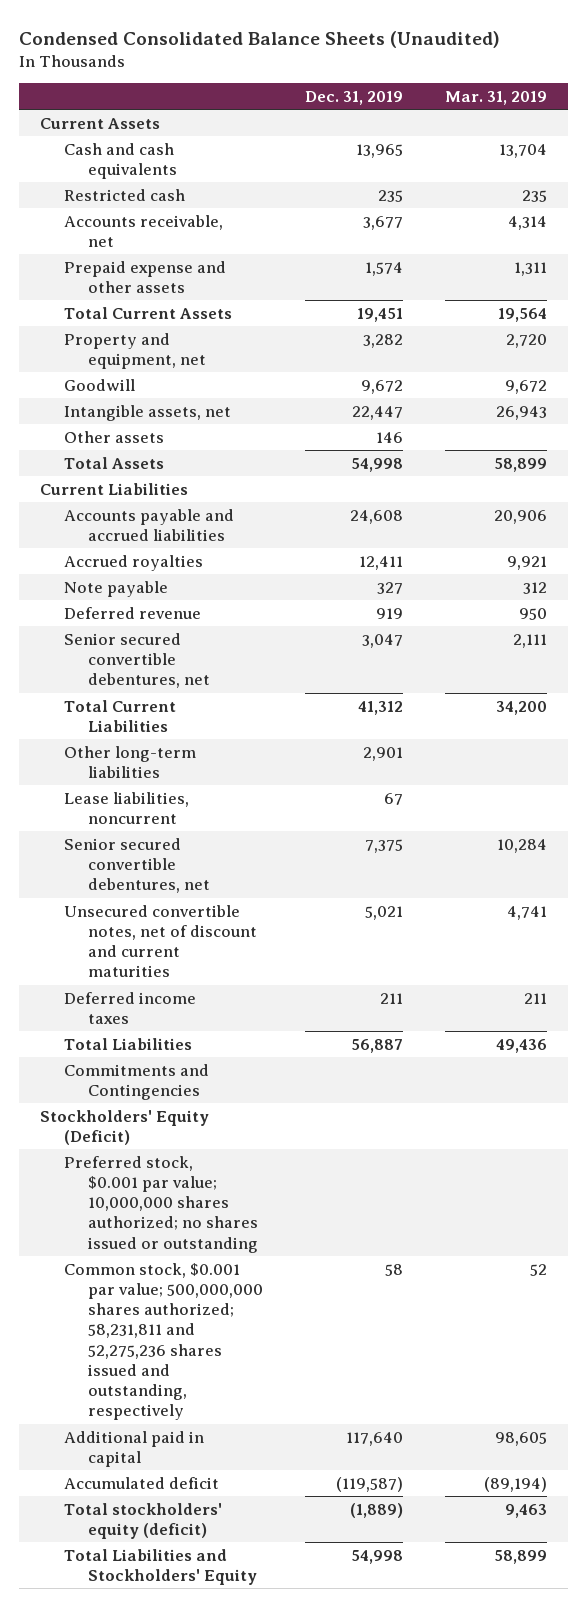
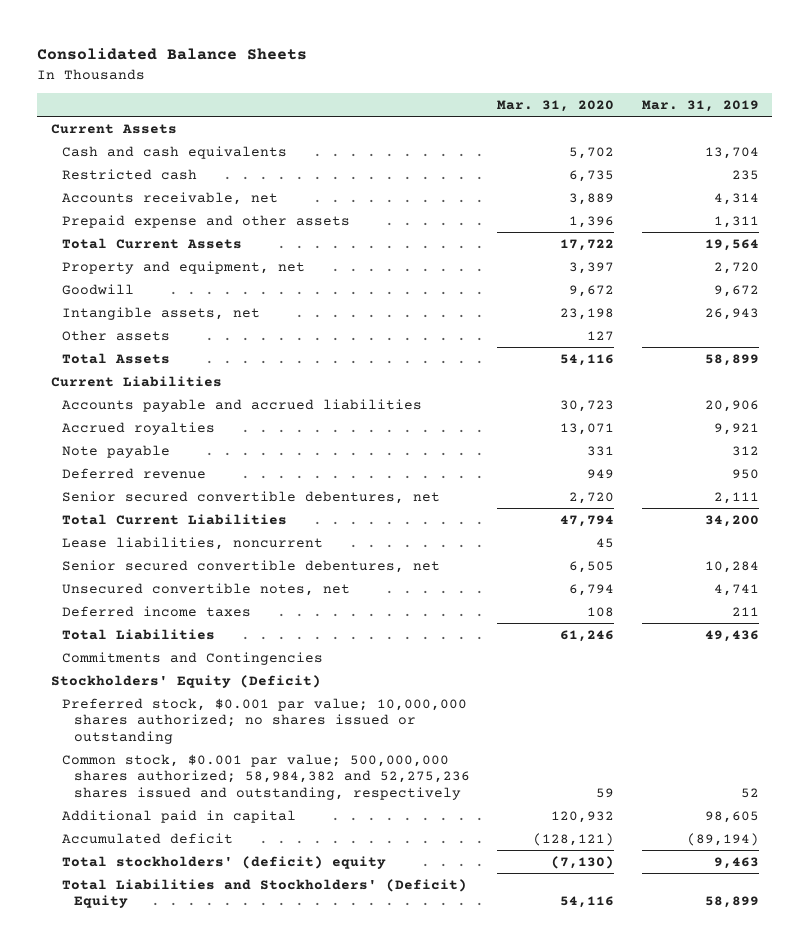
- Condensed Consolidated Balance Sheets (Unaudited)
+ Consolidated Balance Sheets
- | Dec. 31, 2019 | Mar. 31, 2019
+ | Mar. 31, 2020 | Mar. 31, 2019
- Other long-term liabilities | 2,901 |
- Unsecured convertible notes, net of discount and current maturities | 5,021 | 4,741
+ Unsecured convertible notes, net | 6,794 | 4,741
- Common stock, $0.001 par value; 500,000,000 shares authorized; 58,231,811 and 52,275,236 shares issued and outstanding, respectively | 58 | 52
+ Common stock, $0.001 par value; 500,000,000 shares authorized; 58,984,382 and 52,275,236 shares issued and outstanding, respectively | 59 | 52
- Total stockholders' equity (deficit) | (1,889) | 9,463
- Total Liabilities and Stockholders' Equity | 54,998 | 58,899
+ Total stockholders' (deficit) equity | (7,130) | 9,463
+ Total Liabilities and Stockholders' (Deficit) Equity | 54,116 | 58,899

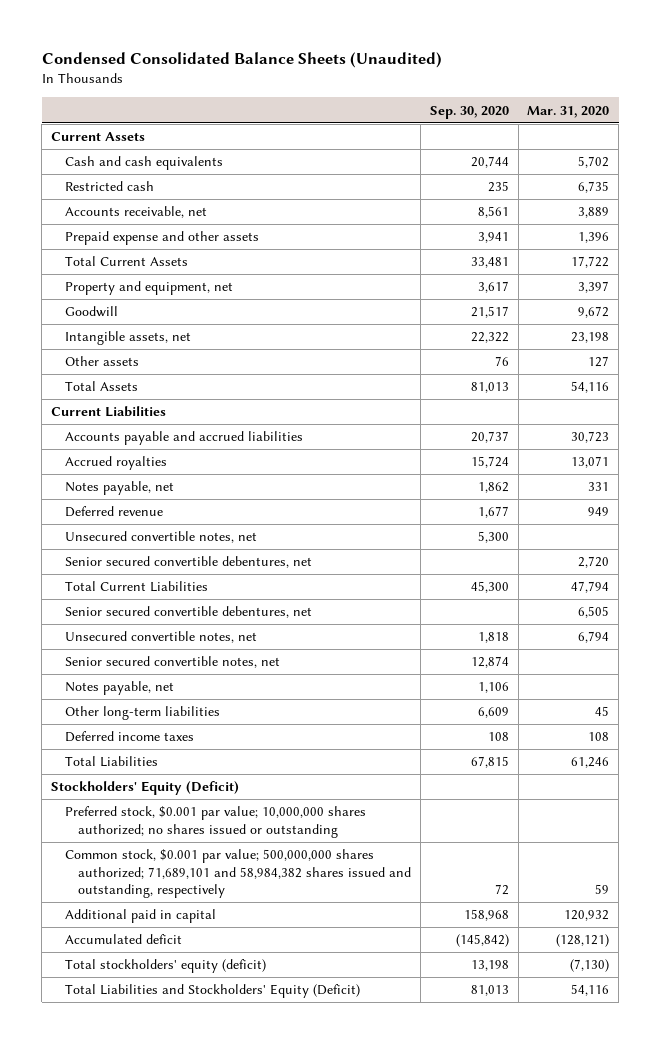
- Consolidated Balance Sheets
+ Condensed Consolidated Balance Sheets (Unaudited)
- | Mar. 31, 2020 | Mar. 31, 2019
+ | Sep. 30, 2020 | Mar. 31, 2020
- Note payable | 331 | 312
+ Notes payable, net | 1,862 | 331
+ Unsecured convertible notes, net | 5,300 |
- Lease liabilities, noncurrent | 45 |
+ Senior secured convertible notes, net | 12,874 |
+ Notes payable, net | 1,106 |
+ Other long-term liabilities | 6,609 | 45
- Commitments and Contingencies
- Common stock, $0.001 par value; 500,000,000 shares authorized; 58,984,382 and 52,275,236 shares issued and outstanding, respectively | 59 | 52
+ Common stock, $0.001 par value; 500,000,000 shares authorized; 71,689,101 and 58,984,382 shares issued and outstanding, respectively | 72 | 59
- Total stockholders' (deficit) equity | (7,130) | 9,463
- Total Liabilities and Stockholders' (Deficit) Equity | 54,116 | 58,899
+ Total stockholders' equity (deficit) | 13,198 | (7,130)
+ Total Liabilities and Stockholders' Equity (Deficit) | 81,013 | 54,116

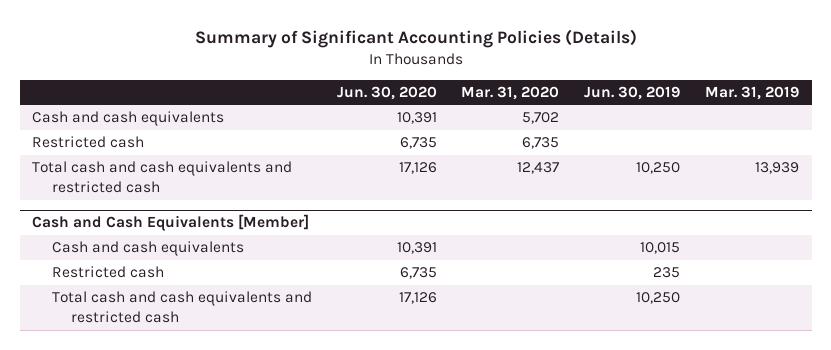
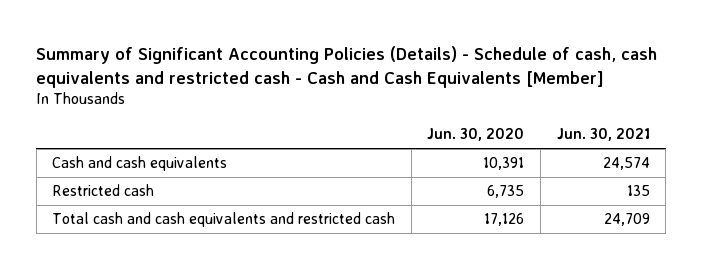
- Summary of Significant Accounting Policies (Details)
+ Summary of Significant Accounting Policies (Details) - Schedule of cash, cash equivalents and restricted cash - Cash and Cash Equivalents [Member]
- | Jun. 30, 2020 | Mar. 31, 2020 | Jun. 30, 2019 | Mar. 31, 2019
+ | Jun. 30, 2020 | Jun. 30, 2021
- Cash and Cash Equivalents [Member]
- Cash and cash equivalents | 10,391 | | 10,015 |
- Restricted cash | 6,735 | | 235 |
- Total cash and cash equivalents and restricted cash | 17,126 | | 10,250 |

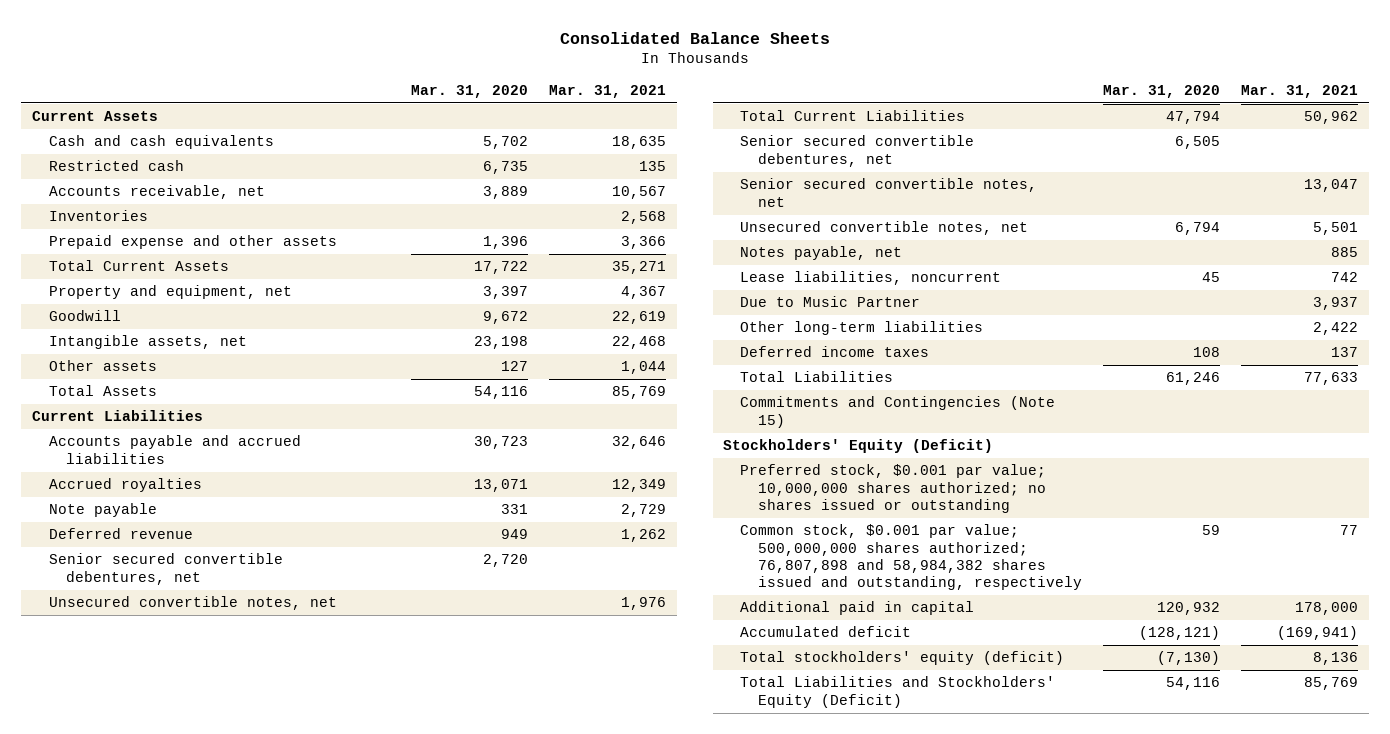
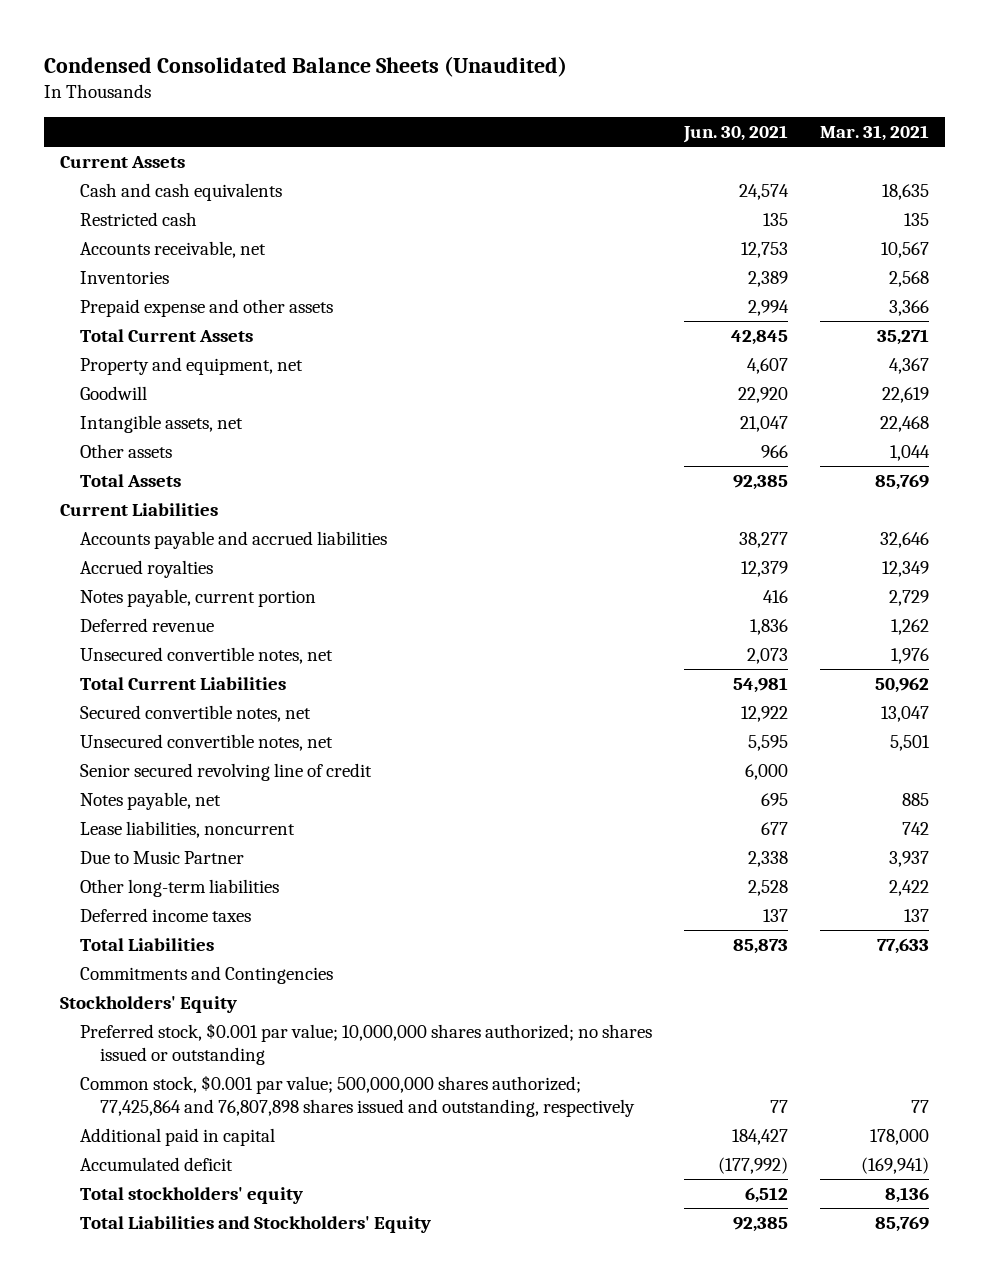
- Consolidated Balance Sheets
+ Condensed Consolidated Balance Sheets (Unaudited)
- | Mar. 31, 2020 | Mar. 31, 2021
+ | Jun. 30, 2021 | Mar. 31, 2021
- Note payable | 331 | 2,729
+ Notes payable, current portion | 416 | 2,729
- Senior secured convertible debentures, net | 2,720 |
- Senior secured convertible debentures, net | 6,505 |
- Senior secured convertible notes, net | | 13,047
+ Secured convertible notes, net | 12,922 | 13,047
+ Senior secured revolving line of credit | 6,000 |
- Commitments and Contingencies (Note 15)
- Stockholders' Equity (Deficit)
+ Commitments and Contingencies
+ Stockholders' Equity
- Common stock, $0.001 par value; 500,000,000 shares authorized; 76,807,898 and 58,984,382 shares issued and outstanding, respectively | 59 | 77
+ Common stock, $0.001 par value; 500,000,000 shares authorized; 77,425,864 and 76,807,898 shares issued and outstanding, respectively | 77 | 77
- Total stockholders' equity (deficit) | (7,130) | 8,136
- Total Liabilities and Stockholders' Equity (Deficit) | 54,116 | 85,769
+ Total stockholders' equity | 6,512 | 8,136
+ Total Liabilities and Stockholders' Equity | 92,385 | 85,769

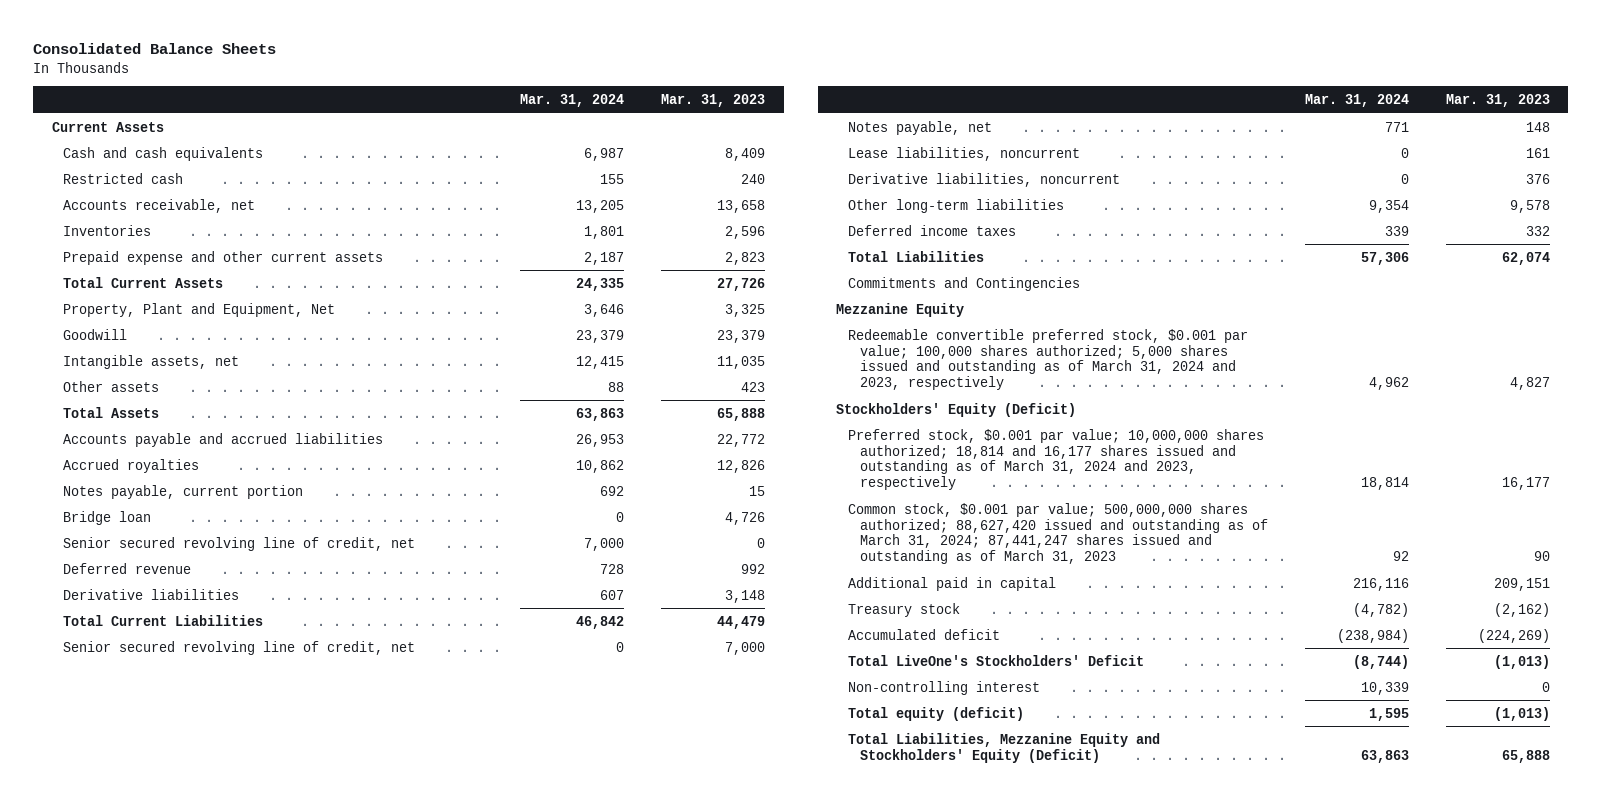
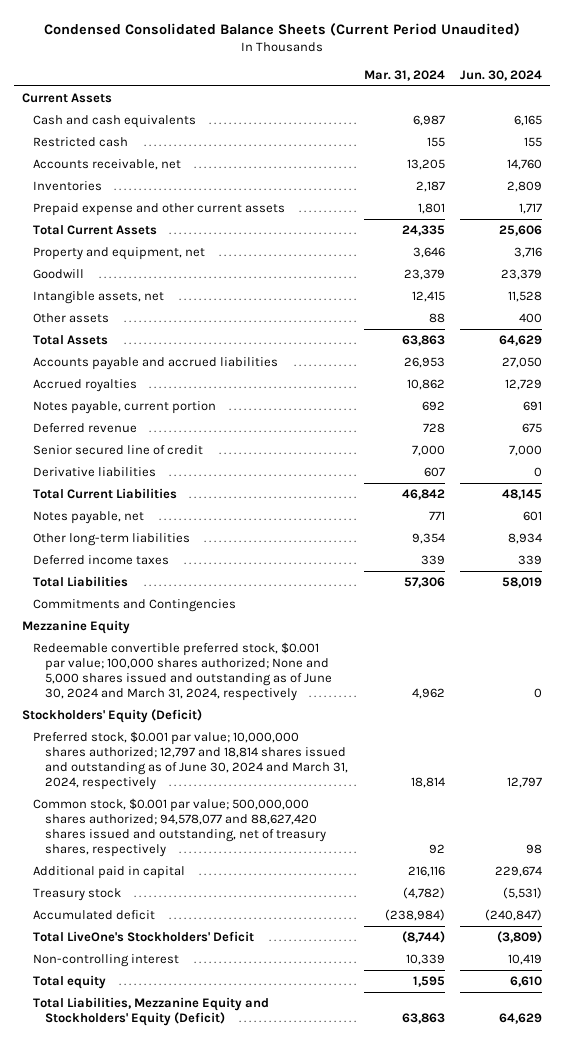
- Consolidated Balance Sheets
+ Condensed Consolidated Balance Sheets (Current Period Unaudited)
- | Mar. 31, 2024 | Mar. 31, 2023
+ | Mar. 31, 2024 | Jun. 30, 2024
- Inventories | 1,801 | 2,596
- Prepaid expense and other current assets | 2,187 | 2,823
+ Inventories | 2,187 | 2,809
+ Prepaid expense and other current assets | 1,801 | 1,717
- Property, Plant and Equipment, Net | 3,646 | 3,325
+ Property and equipment, net | 3,646 | 3,716
- Bridge loan | 0 | 4,726
- Senior secured revolving line of credit, net | 7,000 | 0
+ Senior secured line of credit | 7,000 | 7,000
- Senior secured revolving line of credit, net | 0 | 7,000
- Lease liabilities, noncurrent | 0 | 161
- Derivative liabilities, noncurrent | 0 | 376
- Redeemable convertible preferred stock, $0.001 par value; 100,000 shares authorized; 5,000 shares issued and outstanding as of March 31, 2024 and 2023, respectively | 4,962 | 4,827
+ Redeemable convertible preferred stock, $0.001 par value; 100,000 shares authorized; None and 5,000 shares issued and outstanding as of June 30, 2024 and March 31, 2024, respectively | 4,962 | 0
- Preferred stock, $0.001 par value; 10,000,000 shares authorized; 18,814 and 16,177 shares issued and outstanding as of March 31, 2024 and 2023, respectively | 18,814 | 16,177
- Common stock, $0.001 par value; 500,000,000 shares authorized; 88,627,420 issued and outstanding as of March 31, 2024; 87,441,247 shares issued and outstanding as of March 31, 2023 | 92 | 90
+ Preferred stock, $0.001 par value; 10,000,000 shares authorized; 12,797 and 18,814 shares issued and outstanding as of June 30, 2024 and March 31, 2024, respectively | 18,814 | 12,797
+ Common stock, $0.001 par value; 500,000,000 shares authorized; 94,578,077 and 88,627,420 shares issued and outstanding, net of treasury shares, respectively | 92 | 98
- Total equity (deficit) | 1,595 | (1,013)
+ Total equity | 1,595 | 6,610

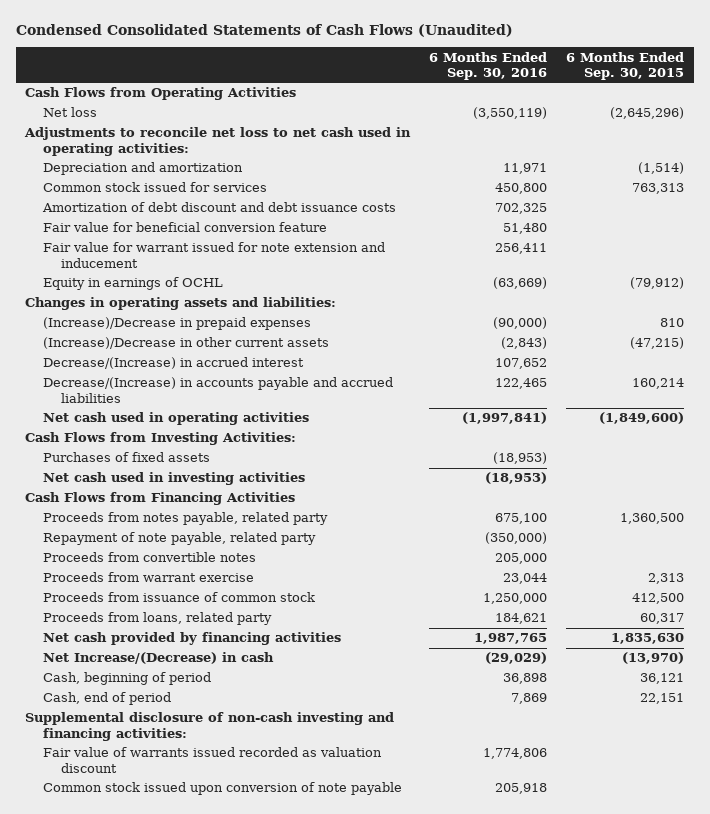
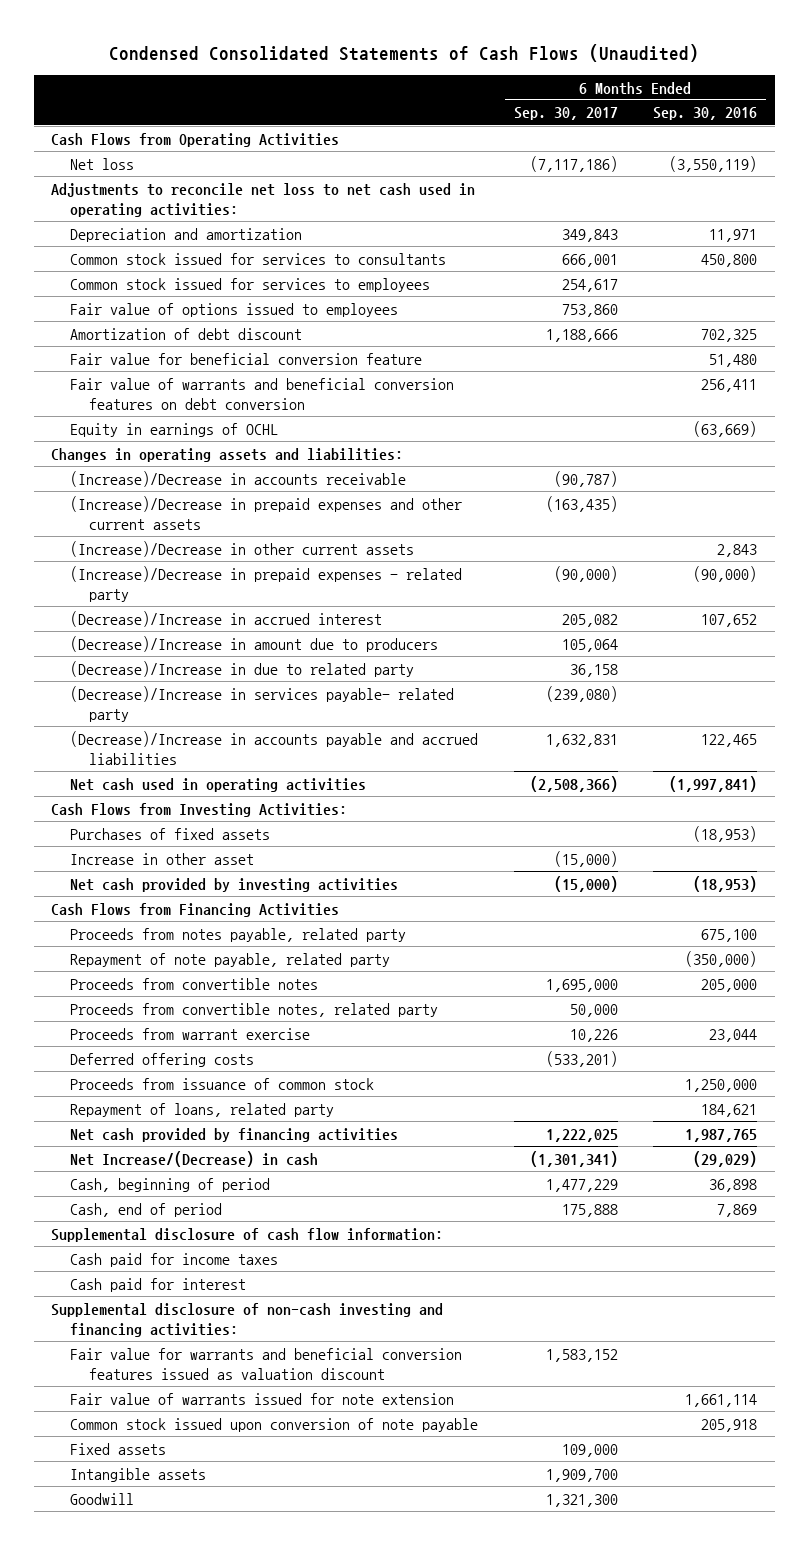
- | 6 Months Ended Sep. 30, 2016 | 6 Months Ended Sep. 30, 2015
+ | 6 Months Ended Sep. 30, 2017 | 6 Months Ended Sep. 30, 2016
- Common stock issued for services | 450,800 | 763,313
- Amortization of debt discount and debt issuance costs | 702,325 |
+ Common stock issued for services to consultants | 666,001 | 450,800
+ Common stock issued for services to employees | 254,617 |
+ Fair value of options issued to employees | 753,860 |
+ Amortization of debt discount | 1,188,666 | 702,325
- Fair value for warrant issued for note extension and inducement | 256,411 |
+ Fair value of warrants and beneficial conversion features on debt conversion | | 256,411
- (Increase)/Decrease in prepaid expenses | (90,000) | 810
- (Increase)/Decrease in other current assets | (2,843) | (47,215)
- Decrease/(Increase) in accrued interest | 107,652 |
- Decrease/(Increase) in accounts payable and accrued liabilities | 122,465 | 160,214
+ (Increase)/Decrease in accounts receivable | (90,787) |
+ (Increase)/Decrease in prepaid expenses and other current assets | (163,435) |
+ (Increase)/Decrease in other current assets | | 2,843
+ (Increase)/Decrease in prepaid expenses - related party | (90,000) | (90,000)
+ (Decrease)/Increase in accrued interest | 205,082 | 107,652
+ (Decrease)/Increase in amount due to producers | 105,064 |
+ (Decrease)/Increase in due to related party | 36,158 |
+ (Decrease)/Increase in services payable- related party | (239,080) |
+ (Decrease)/Increase in accounts payable and accrued liabilities | 1,632,831 | 122,465
- Net cash used in investing activities | (18,953) |
+ Increase in other asset | (15,000) |
+ Net cash provided by investing activities | (15,000) | (18,953)
+ Proceeds from convertible notes, related party | 50,000 |
+ Deferred offering costs | (533,201) |
- Proceeds from loans, related party | 184,621 | 60,317
+ Repayment of loans, related party | | 184,621
+ Supplemental disclosure of cash flow information:
+ Cash paid for income taxes
+ Cash paid for interest
- Fair value of warrants issued recorded as valuation discount | 1,774,806 |
+ Fair value for warrants and beneficial conversion features issued as valuation discount | 1,583,152 |
+ Fair value of warrants issued for note extension | | 1,661,114
+ Fixed assets | 109,000 |
+ Intangible assets | 1,909,700 |
+ Goodwill | 1,321,300 |

